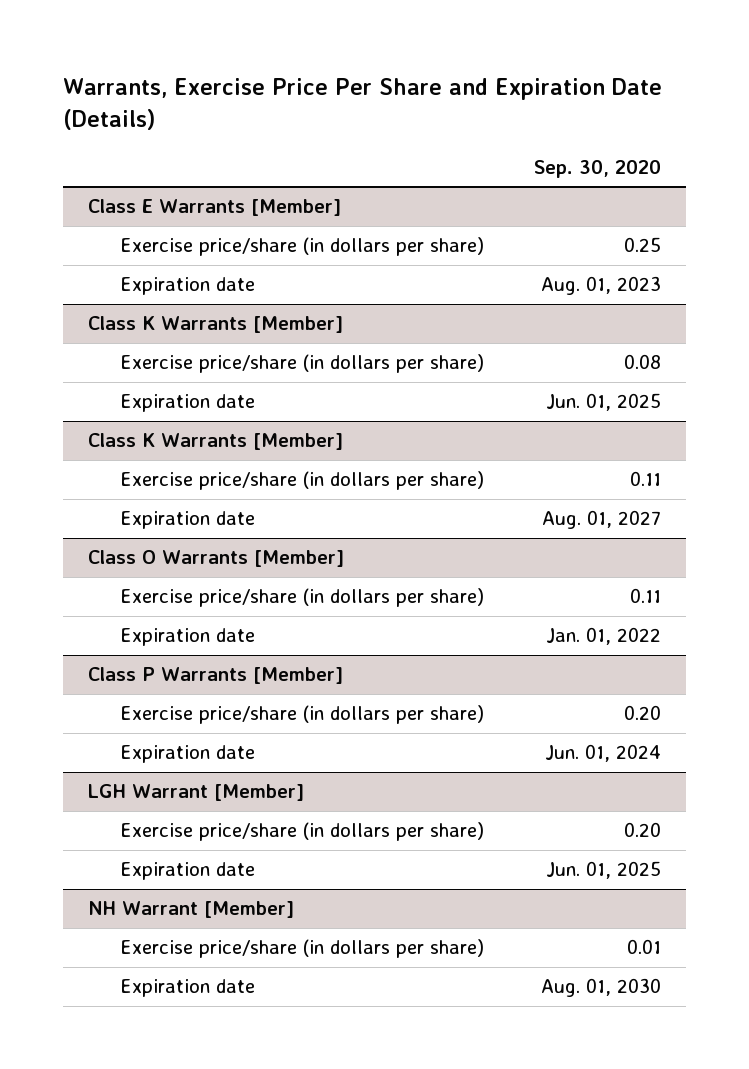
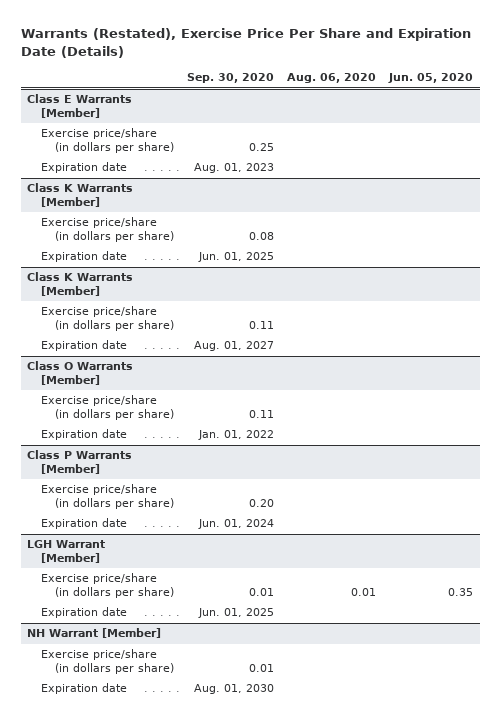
- Warrants, Exercise Price Per Share and Expiration Date (Details)
+ Warrants (Restated), Exercise Price Per Share and Expiration Date (Details)
- | Sep. 30, 2020
+ | Sep. 30, 2020 | Aug. 06, 2020 | Jun. 05, 2020
@ LGH Warrant [Member]
- Exercise price/share (in dollars per share) | 0.20
+ Exercise price/share (in dollars per share) | 0.01 | 0.01 | 0.35

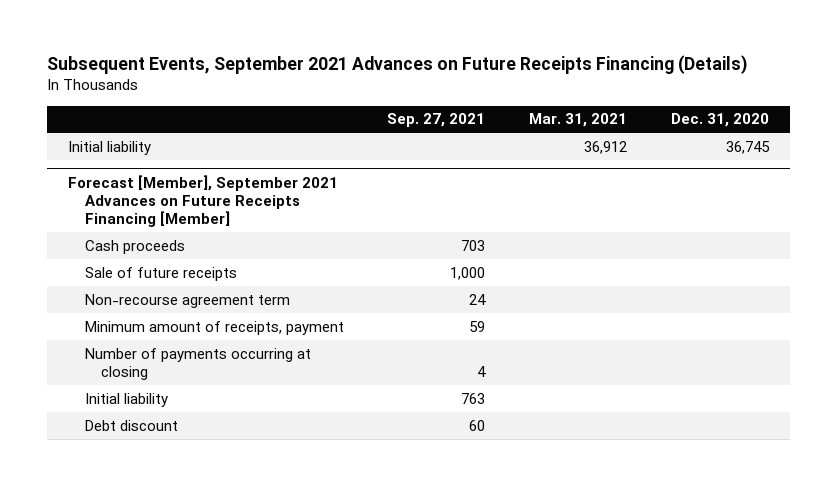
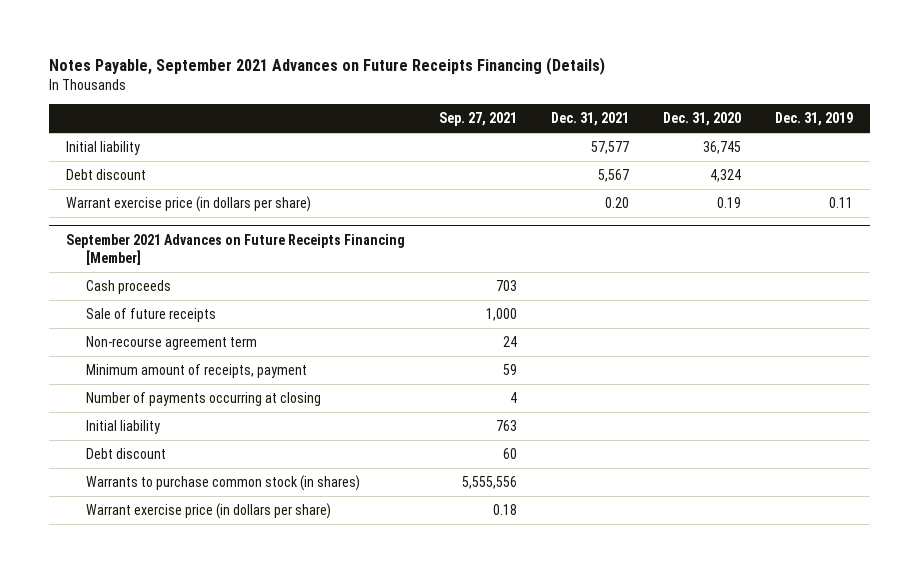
- Subsequent Events, September 2021 Advances on Future Receipts Financing (Details)
+ Notes Payable, September 2021 Advances on Future Receipts Financing (Details)
- | Sep. 27, 2021 | Mar. 31, 2021 | Dec. 31, 2020
+ | Sep. 27, 2021 | Dec. 31, 2021 | Dec. 31, 2020 | Dec. 31, 2019
- Forecast [Member], September 2021 Advances on Future Receipts Financing [Member]
+ Debt discount | | 5,567 | 4,324 |
+ Warrant exercise price (in dollars per share) | | 0.20 | 0.19 | 0.11
+ September 2021 Advances on Future Receipts Financing [Member]
+ Warrants to purchase common stock (in shares) | 5,555,556 | | |
+ Warrant exercise price (in dollars per share) | 0.18 | | |

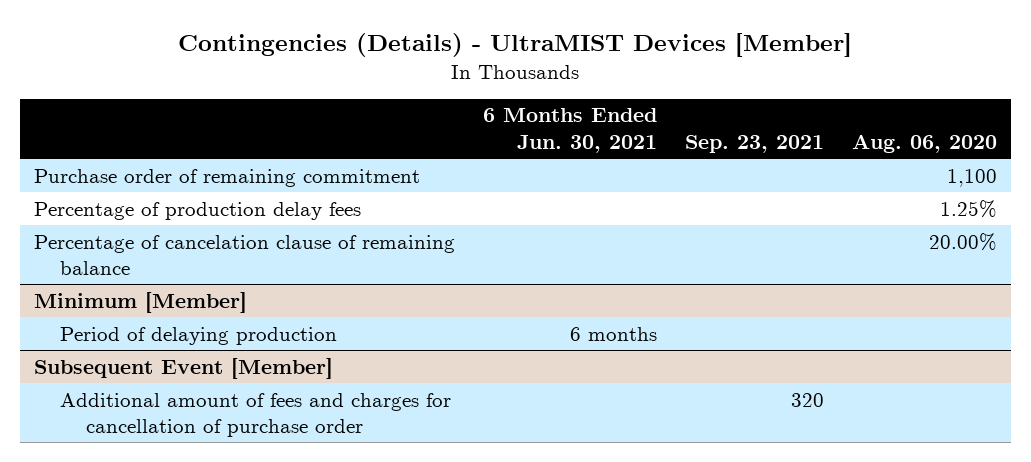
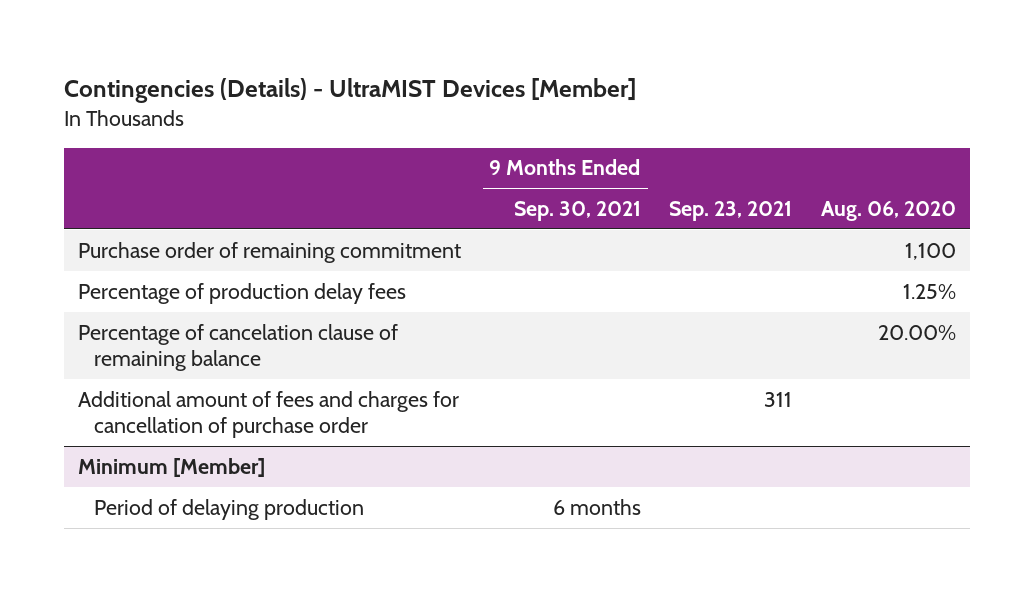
- | 6 Months Ended Jun. 30, 2021 | Sep. 23, 2021 | Aug. 06, 2020
+ | 9 Months Ended Sep. 30, 2021 | Sep. 23, 2021 | Aug. 06, 2020
+ Additional amount of fees and charges for cancellation of purchase order | | 311 |
- Subsequent Event [Member]
- Additional amount of fees and charges for cancellation of purchase order | | 320 |

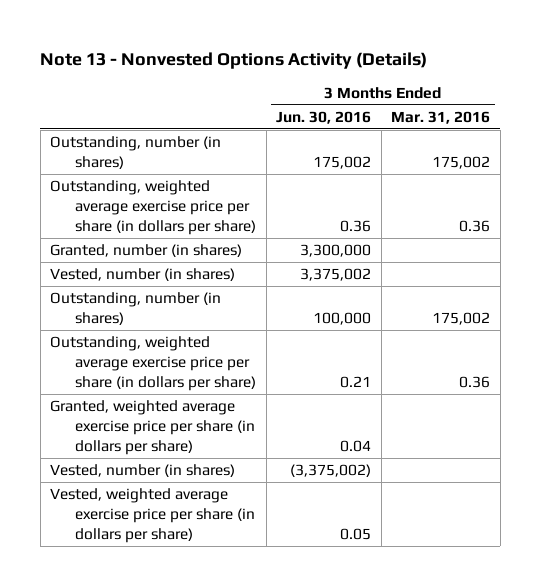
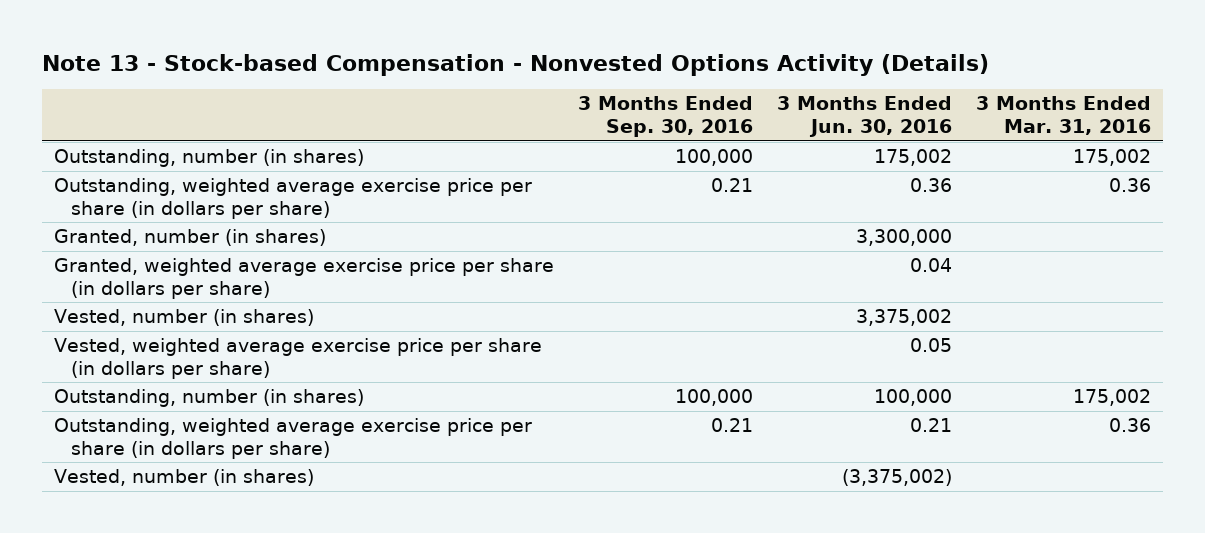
- Note 13 - Nonvested Options Activity (Details)
+ Note 13 - Stock-based Compensation - Nonvested Options Activity (Details)
- | 3 Months Ended Jun. 30, 2016 | 3 Months Ended Mar. 31, 2016
+ | 3 Months Ended Sep. 30, 2016 | 3 Months Ended Jun. 30, 2016 | 3 Months Ended Mar. 31, 2016
moved up: Granted, weighted average exercise price per share (in dollars per share) | | 0.04 |
moved up: Vested, weighted average exercise price per share (in dollars per share) | | 0.05 |

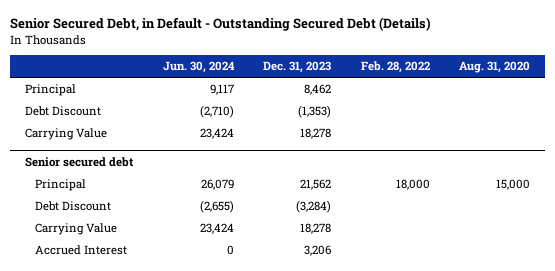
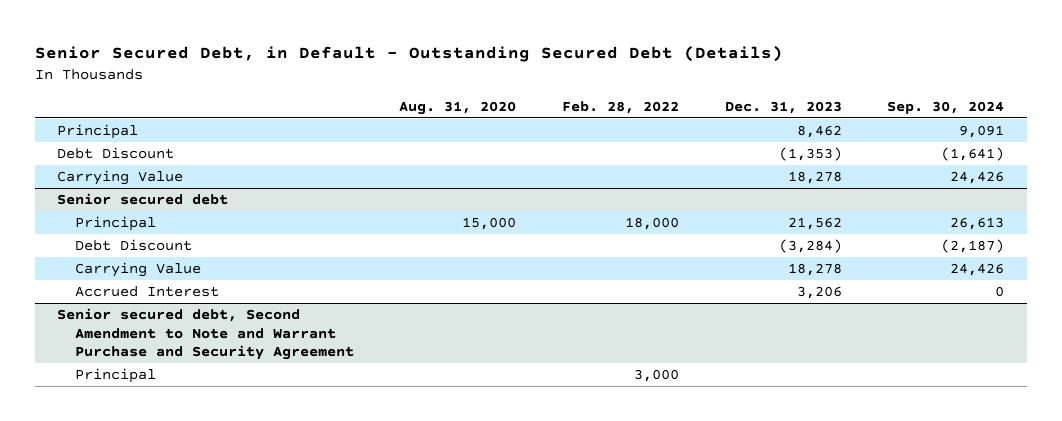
- | Jun. 30, 2024 | Dec. 31, 2023 | Feb. 28, 2022 | Aug. 31, 2020
+ | Aug. 31, 2020 | Feb. 28, 2022 | Dec. 31, 2023 | Sep. 30, 2024
+ Senior secured debt, Second Amendment to Note and Warrant Purchase and Security Agreement
+ Principal | | 3,000 | |

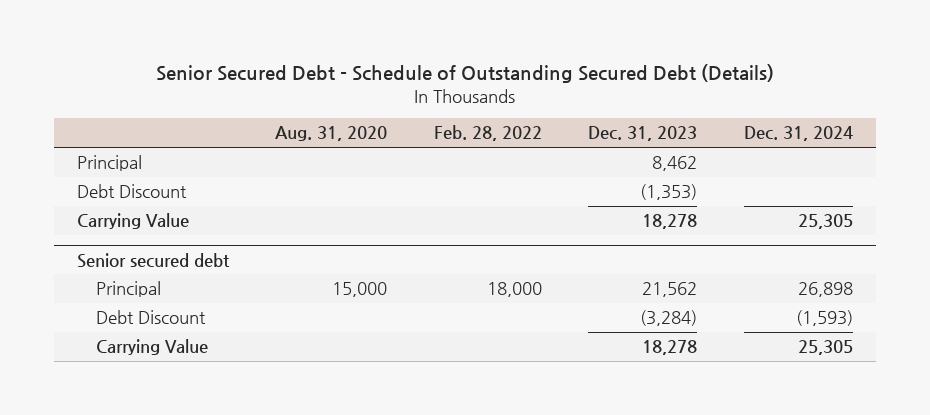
- Senior Secured Debt, in Default - Outstanding Secured Debt (Details)
+ Senior Secured Debt - Schedule of Outstanding Secured Debt (Details)
- | Aug. 31, 2020 | Feb. 28, 2022 | Dec. 31, 2023 | Sep. 30, 2024
+ | Aug. 31, 2020 | Feb. 28, 2022 | Dec. 31, 2023 | Dec. 31, 2024
@ Senior secured debt
- Accrued Interest | | | 3,206 | 0
- Senior secured debt, Second Amendment to Note and Warrant Purchase and Security Agreement
- Principal | | 3,000 | |

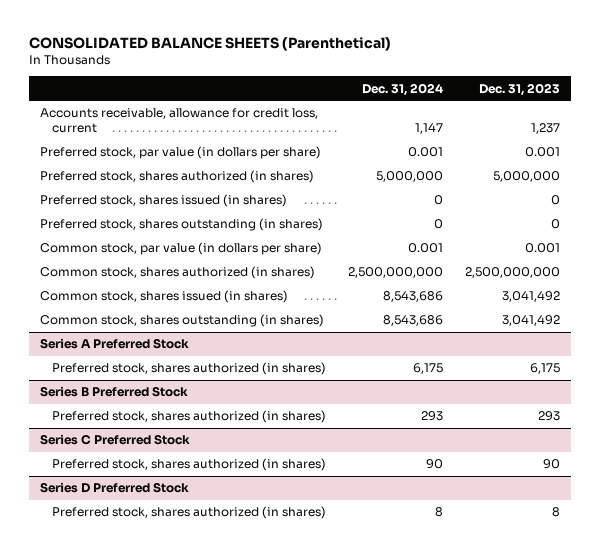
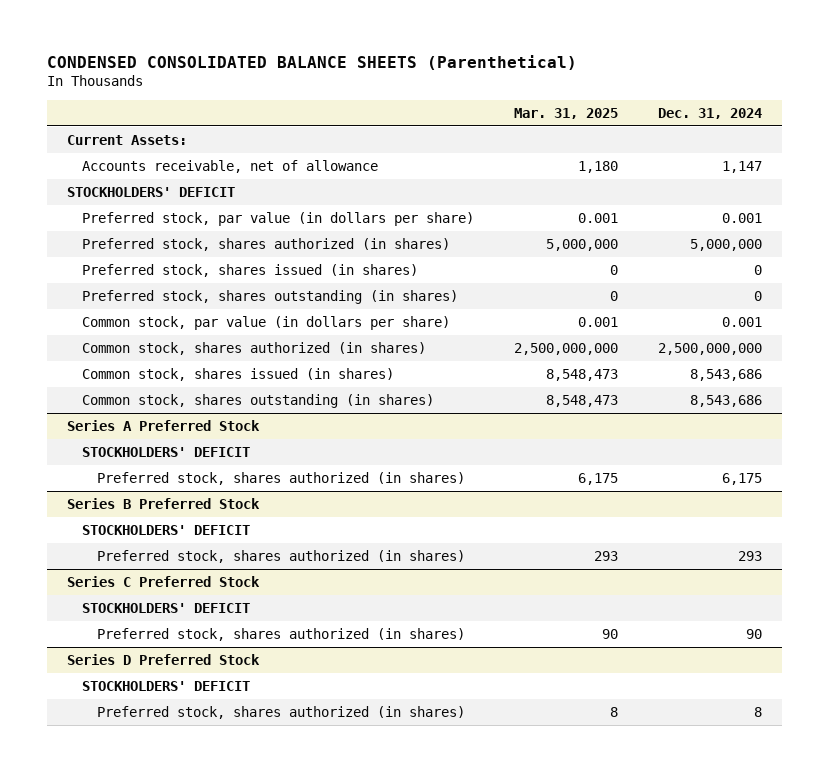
- CONSOLIDATED BALANCE SHEETS (Parenthetical)
+ CONDENSED CONSOLIDATED BALANCE SHEETS (Parenthetical)
- | Dec. 31, 2024 | Dec. 31, 2023
+ | Mar. 31, 2025 | Dec. 31, 2024
- Accounts receivable, allowance for credit loss, current | 1,147 | 1,237
+ Current Assets:
+ Accounts receivable, net of allowance | 1,180 | 1,147
+ STOCKHOLDERS' DEFICIT
@ Series A Preferred Stock
+ STOCKHOLDERS' DEFICIT
@ Series B Preferred Stock
+ STOCKHOLDERS' DEFICIT
@ Series C Preferred Stock
+ STOCKHOLDERS' DEFICIT
@ Series D Preferred Stock
+ STOCKHOLDERS' DEFICIT

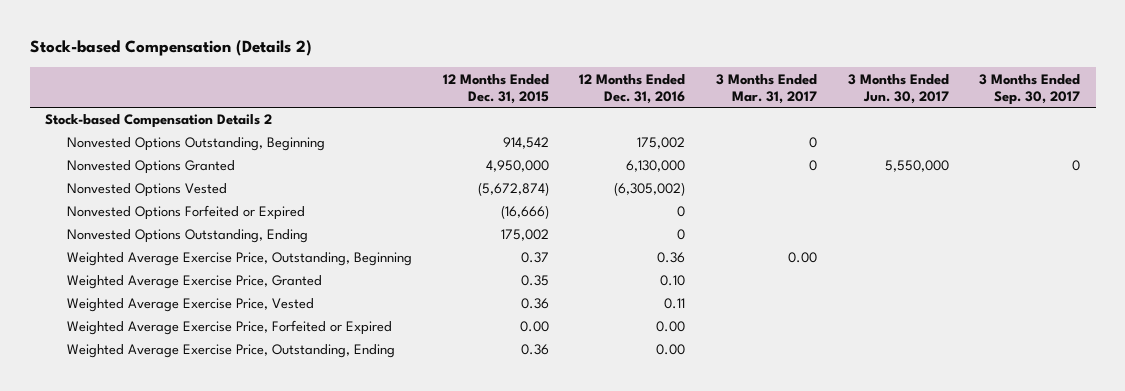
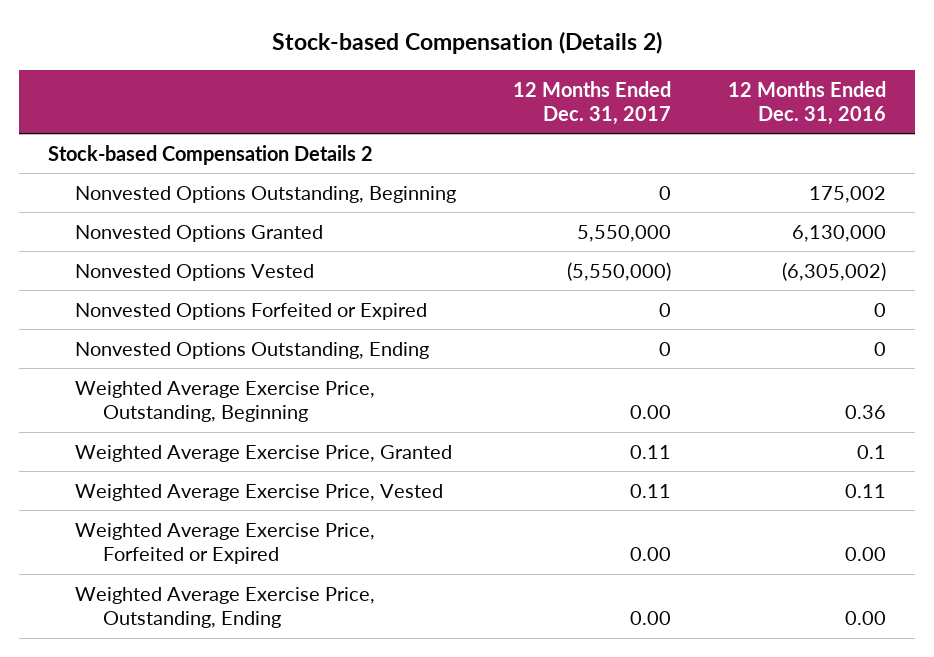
- | 12 Months Ended Dec. 31, 2015 | 12 Months Ended Dec. 31, 2016 | 3 Months Ended Mar. 31, 2017 | 3 Months Ended Jun. 30, 2017 | 3 Months Ended Sep. 30, 2017
+ | 12 Months Ended Dec. 31, 2017 | 12 Months Ended Dec. 31, 2016
- Weighted Average Exercise Price, Granted | 0.35 | 0.10 | | |
+ Weighted Average Exercise Price, Granted | 0.11 | 0.1

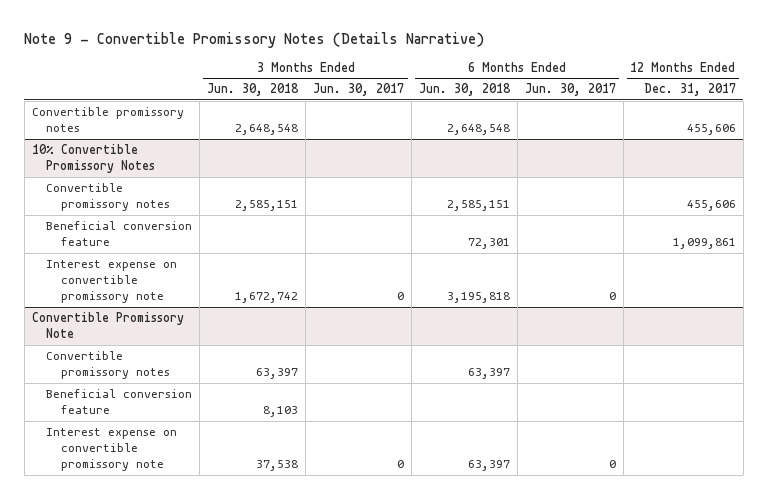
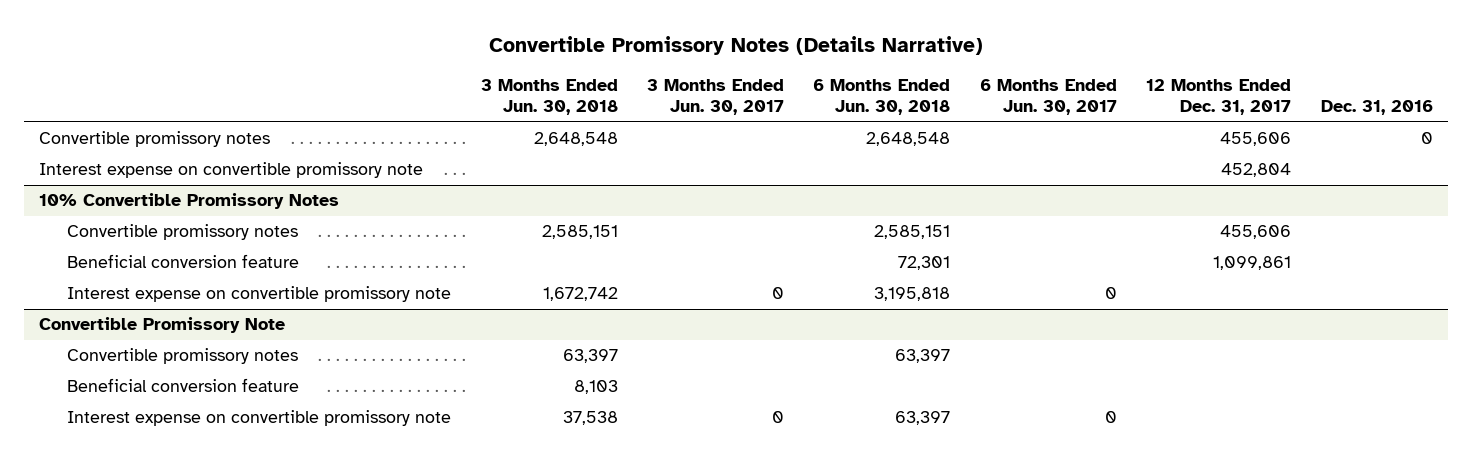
- Note 9 - Convertible Promissory Notes (Details Narrative)
+ Convertible Promissory Notes (Details Narrative)
- | 3 Months Ended Jun. 30, 2018 | 3 Months Ended Jun. 30, 2017 | 6 Months Ended Jun. 30, 2018 | 6 Months Ended Jun. 30, 2017 | 12 Months Ended Dec. 31, 2017
+ | 3 Months Ended Jun. 30, 2018 | 3 Months Ended Jun. 30, 2017 | 6 Months Ended Jun. 30, 2018 | 6 Months Ended Jun. 30, 2017 | 12 Months Ended Dec. 31, 2017 | Dec. 31, 2016
+ Interest expense on convertible promissory note | | | | | 452,804 |

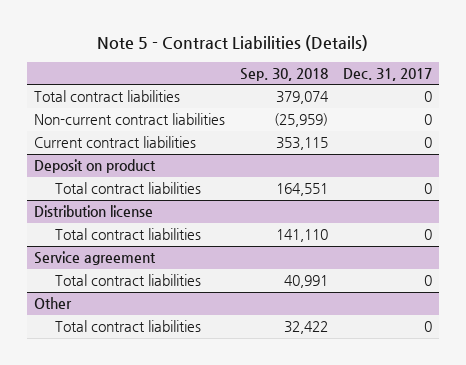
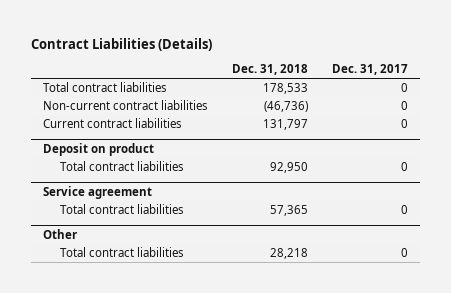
- Note 5 - Contract Liabilities (Details)
+ Contract Liabilities (Details)
- | Sep. 30, 2018 | Dec. 31, 2017
+ | Dec. 31, 2018 | Dec. 31, 2017
- Distribution license
- Total contract liabilities | 141,110 | 0

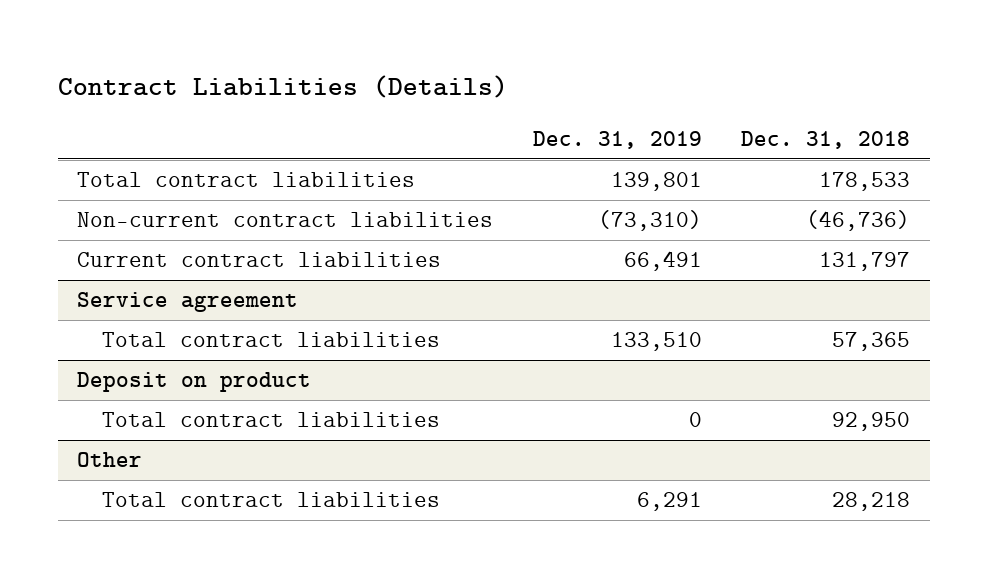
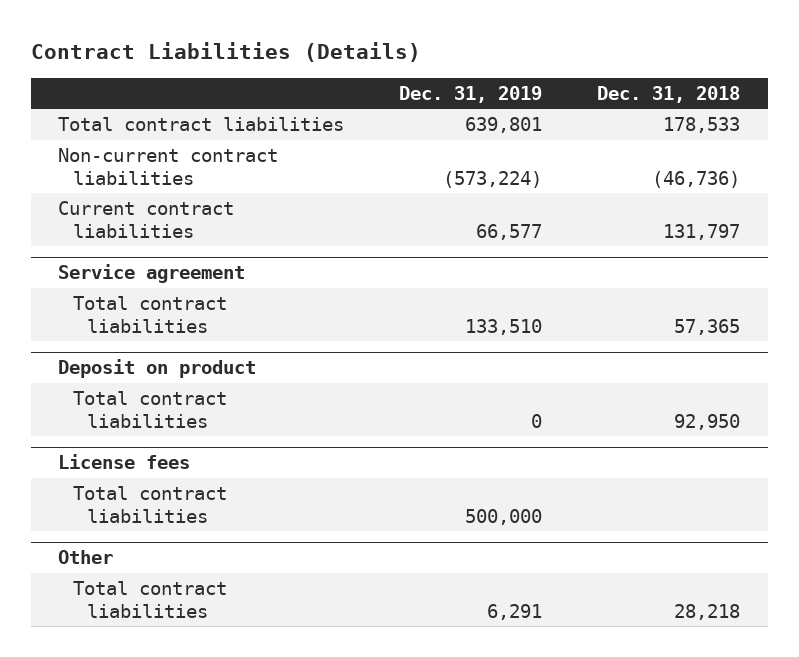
- Total contract liabilities | 139,801 | 178,533
- Non-current contract liabilities | (73,310) | (46,736)
- Current contract liabilities | 66,491 | 131,797
+ Total contract liabilities | 639,801 | 178,533
+ Non-current contract liabilities | (573,224) | (46,736)
+ Current contract liabilities | 66,577 | 131,797
+ License fees
+ Total contract liabilities | 500,000 |

